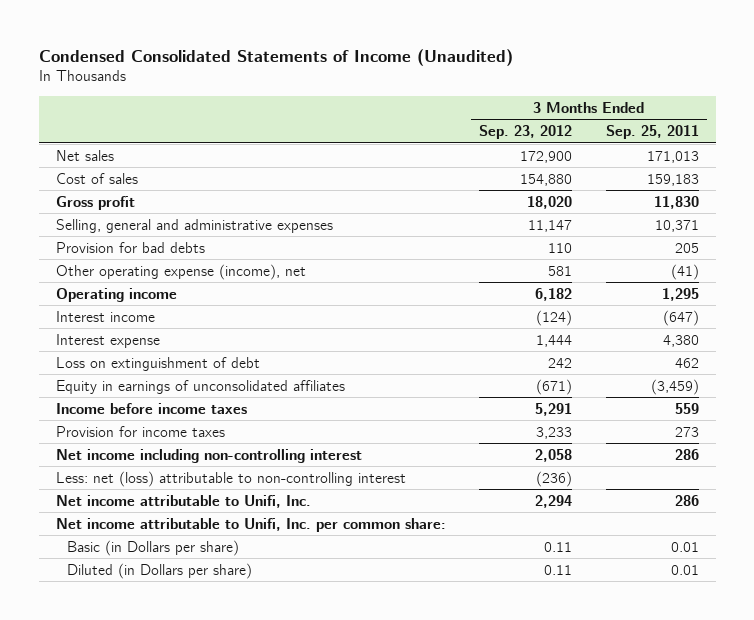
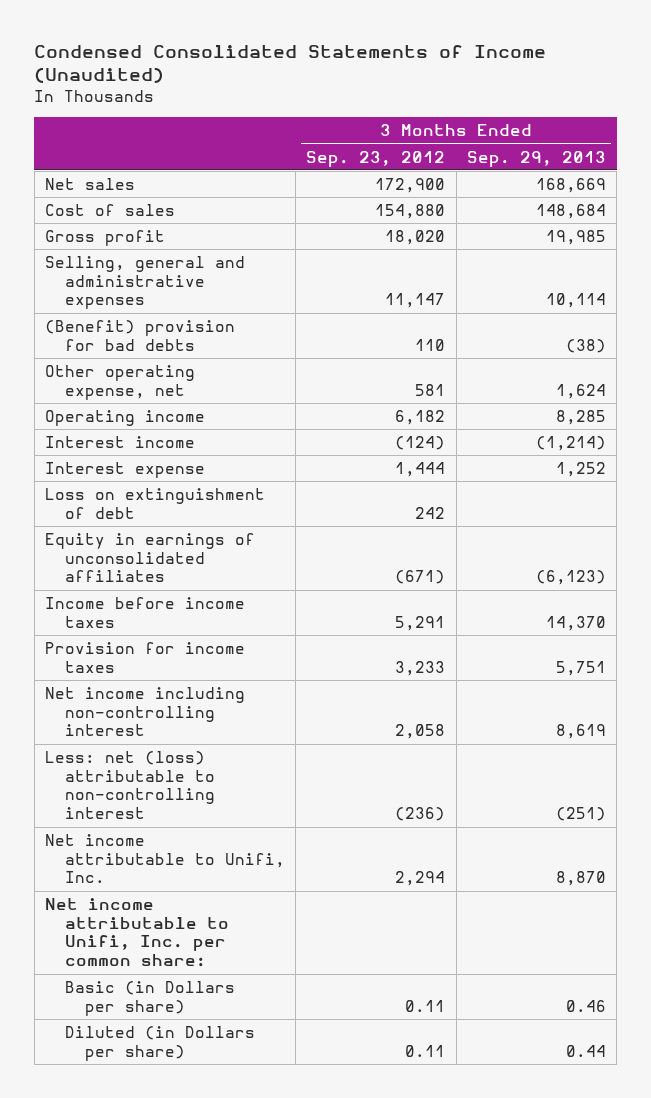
- | 3 Months Ended Sep. 23, 2012 | 3 Months Ended Sep. 25, 2011
+ | 3 Months Ended Sep. 23, 2012 | 3 Months Ended Sep. 29, 2013
- Provision for bad debts | 110 | 205
- Other operating expense (income), net | 581 | (41)
+ (Benefit) provision for bad debts | 110 | (38)
+ Other operating expense, net | 581 | 1,624

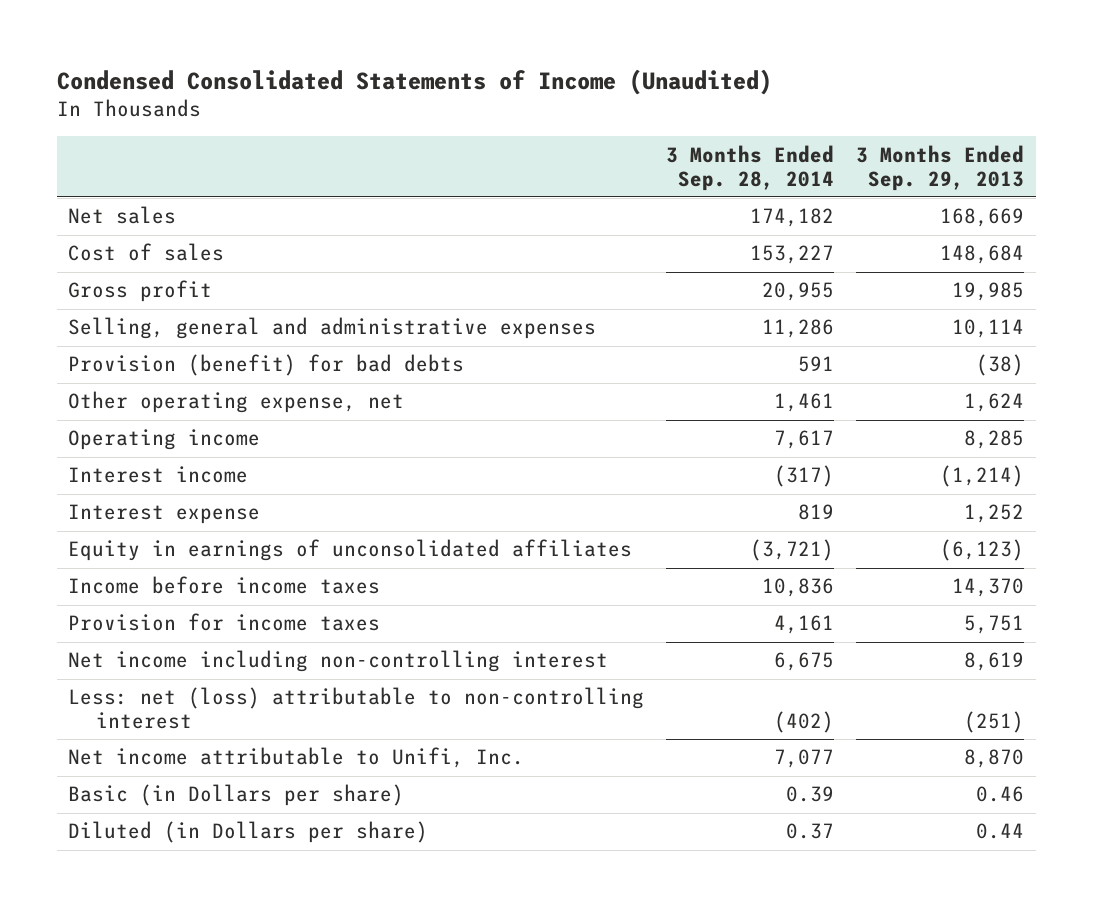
- | 3 Months Ended Sep. 23, 2012 | 3 Months Ended Sep. 29, 2013
+ | 3 Months Ended Sep. 28, 2014 | 3 Months Ended Sep. 29, 2013
- (Benefit) provision for bad debts | 110 | (38)
+ Provision (benefit) for bad debts | 591 | (38)
- Loss on extinguishment of debt | 242 |
- Net income attributable to Unifi, Inc. per common share:

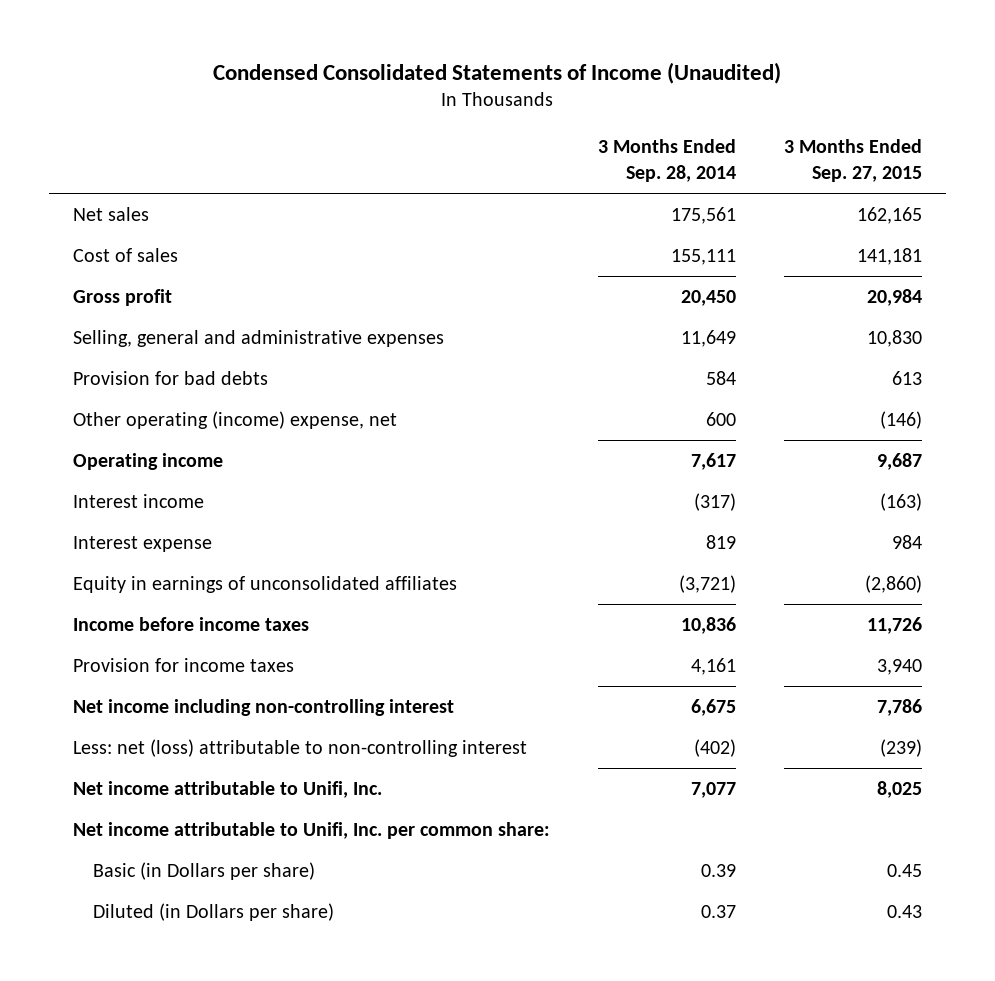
- | 3 Months Ended Sep. 28, 2014 | 3 Months Ended Sep. 29, 2013
+ | 3 Months Ended Sep. 28, 2014 | 3 Months Ended Sep. 27, 2015
- Net sales | 174,182 | 168,669
- Cost of sales | 153,227 | 148,684
- Gross profit | 20,955 | 19,985
- Selling, general and administrative expenses | 11,286 | 10,114
- Provision (benefit) for bad debts | 591 | (38)
- Other operating expense, net | 1,461 | 1,624
+ Net sales | 175,561 | 162,165
+ Cost of sales | 155,111 | 141,181
+ Gross profit | 20,450 | 20,984
+ Selling, general and administrative expenses | 11,649 | 10,830
+ Provision for bad debts | 584 | 613
+ Other operating (income) expense, net | 600 | (146)
+ Net income attributable to Unifi, Inc. per common share:

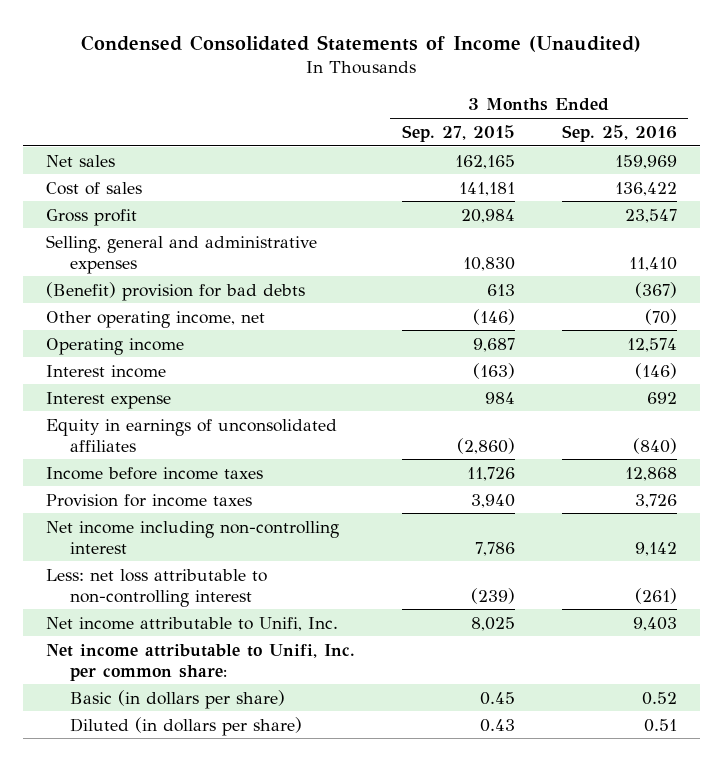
- | 3 Months Ended Sep. 28, 2014 | 3 Months Ended Sep. 27, 2015
+ | 3 Months Ended Sep. 27, 2015 | 3 Months Ended Sep. 25, 2016
- Provision for bad debts | 584 | 613
- Other operating (income) expense, net | 600 | (146)
+ (Benefit) provision for bad debts | 613 | (367)
+ Other operating income, net | (146) | (70)
- Less: net (loss) attributable to non-controlling interest | (402) | (239)
+ Less: net loss attributable to non-controlling interest | (239) | (261)
- Basic (in Dollars per share) | 0.39 | 0.45
- Diluted (in Dollars per share) | 0.37 | 0.43
+ Basic (in dollars per share) | 0.45 | 0.52
+ Diluted (in dollars per share) | 0.43 | 0.51

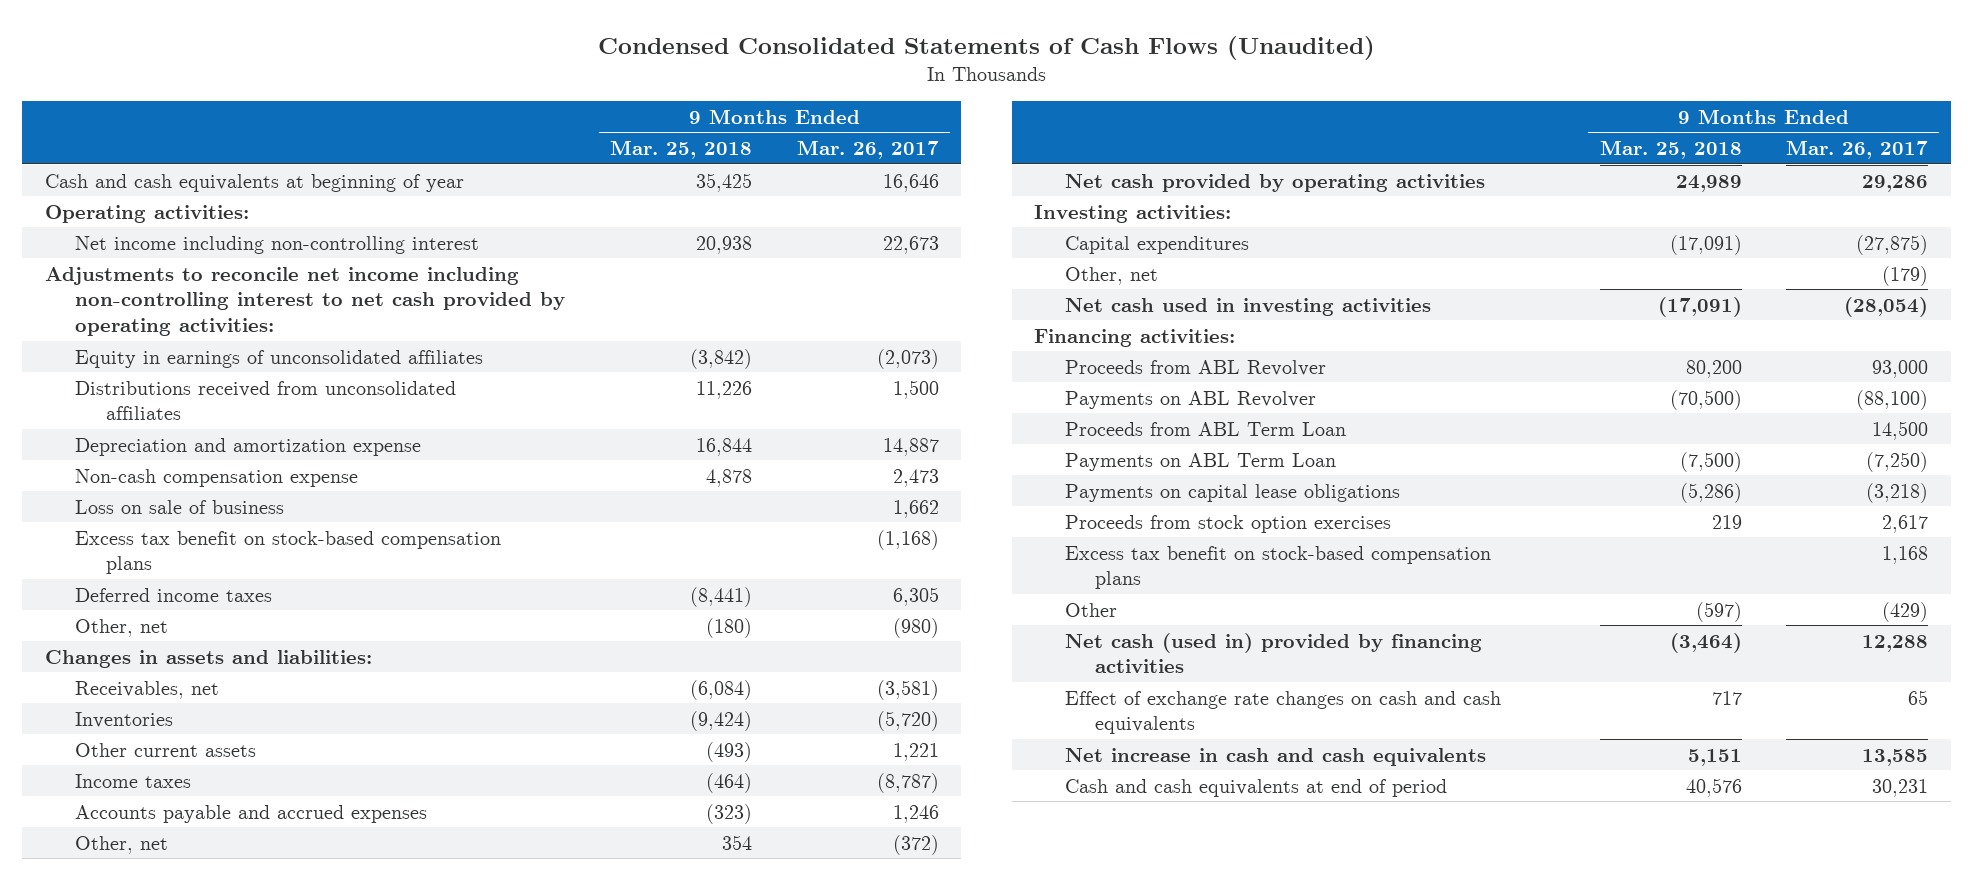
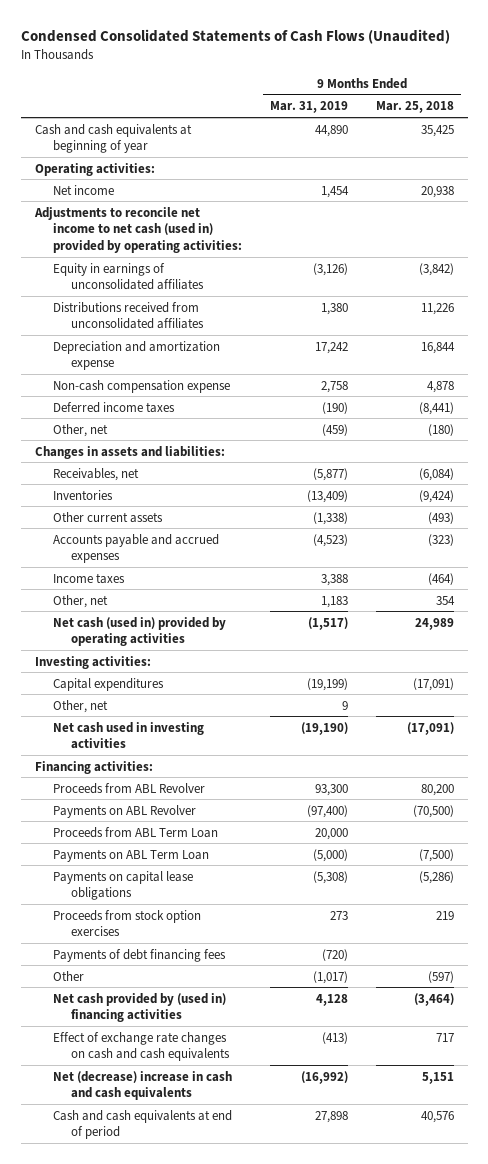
- | 9 Months Ended Mar. 25, 2018 | 9 Months Ended Mar. 26, 2017
+ | 9 Months Ended Mar. 31, 2019 | 9 Months Ended Mar. 25, 2018
- Net income including non-controlling interest | 20,938 | 22,673
- Adjustments to reconcile net income including non-controlling interest to net cash provided by operating activities:
+ Net income | 1,454 | 20,938
+ Adjustments to reconcile net income to net cash (used in) provided by operating activities:
- Loss on sale of business | | 1,662
- Excess tax benefit on stock-based compensation plans | | (1,168)
moved down: Income taxes | 3,388 | (464)
- Net cash provided by operating activities | 24,989 | 29,286
+ Net cash (used in) provided by operating activities | (1,517) | 24,989
- Excess tax benefit on stock-based compensation plans | | 1,168
+ Payments of debt financing fees | (720) |
- Net cash (used in) provided by financing activities | (3,464) | 12,288
+ Net cash provided by (used in) financing activities | 4,128 | (3,464)
- Net increase in cash and cash equivalents | 5,151 | 13,585
+ Net (decrease) increase in cash and cash equivalents | (16,992) | 5,151

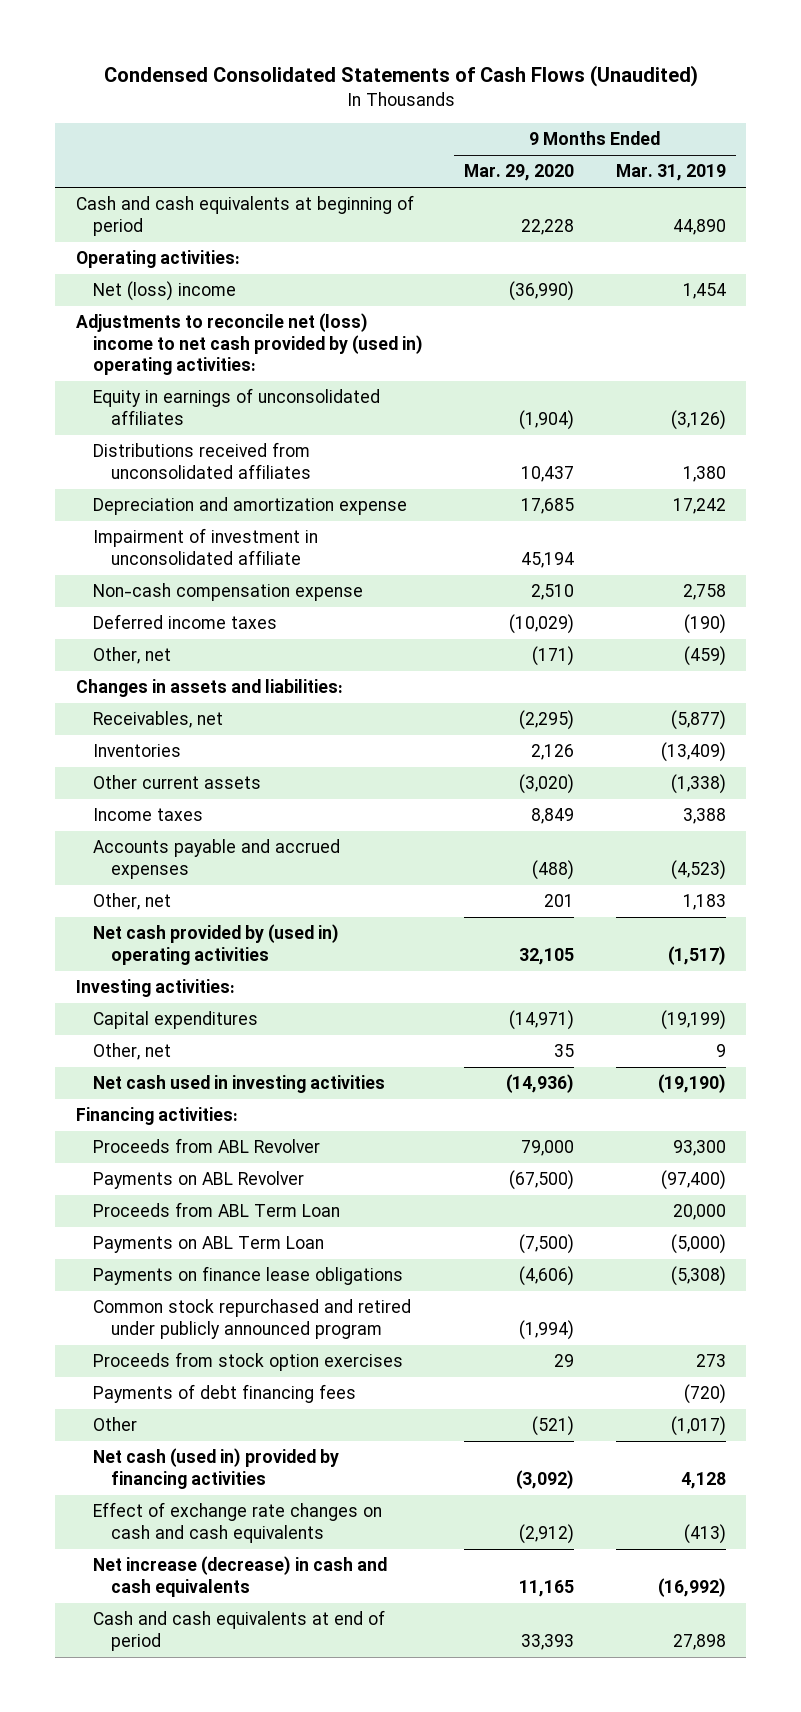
- | 9 Months Ended Mar. 31, 2019 | 9 Months Ended Mar. 25, 2018
+ | 9 Months Ended Mar. 29, 2020 | 9 Months Ended Mar. 31, 2019
- Cash and cash equivalents at beginning of year | 44,890 | 35,425
+ Cash and cash equivalents at beginning of period | 22,228 | 44,890
- Net income | 1,454 | 20,938
- Adjustments to reconcile net income to net cash (used in) provided by operating activities:
+ Net (loss) income | (36,990) | 1,454
+ Adjustments to reconcile net (loss) income to net cash provided by (used in) operating activities:
+ Impairment of investment in unconsolidated affiliate | 45,194 |
moved down: Accounts payable and accrued expenses | (488) | (4,523)
- Net cash (used in) provided by operating activities | (1,517) | 24,989
+ Net cash provided by (used in) operating activities | 32,105 | (1,517)
- Payments on capital lease obligations | (5,308) | (5,286)
+ Payments on finance lease obligations | (4,606) | (5,308)
+ Common stock repurchased and retired under publicly announced program | (1,994) |
- Net cash provided by (used in) financing activities | 4,128 | (3,464)
+ Net cash (used in) provided by financing activities | (3,092) | 4,128
- Net (decrease) increase in cash and cash equivalents | (16,992) | 5,151
+ Net increase (decrease) in cash and cash equivalents | 11,165 | (16,992)

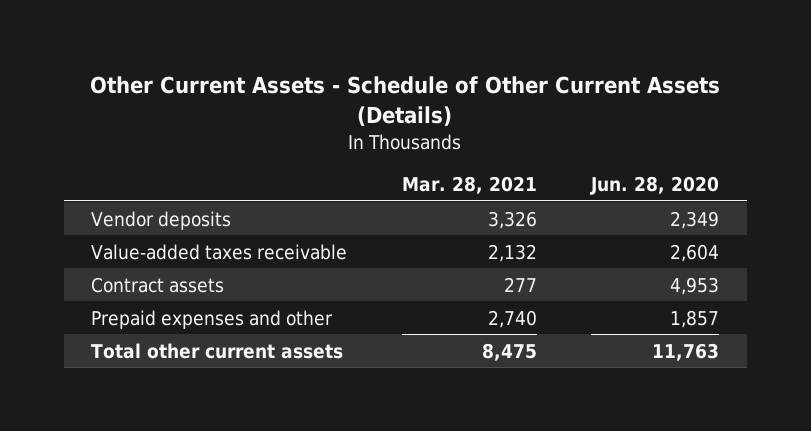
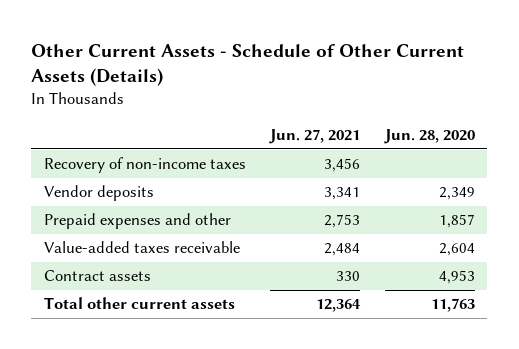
- | Mar. 28, 2021 | Jun. 28, 2020
+ | Jun. 27, 2021 | Jun. 28, 2020
+ Recovery of non-income taxes | 3,456 |
moved up: Prepaid expenses and other | 2,753 | 1,857

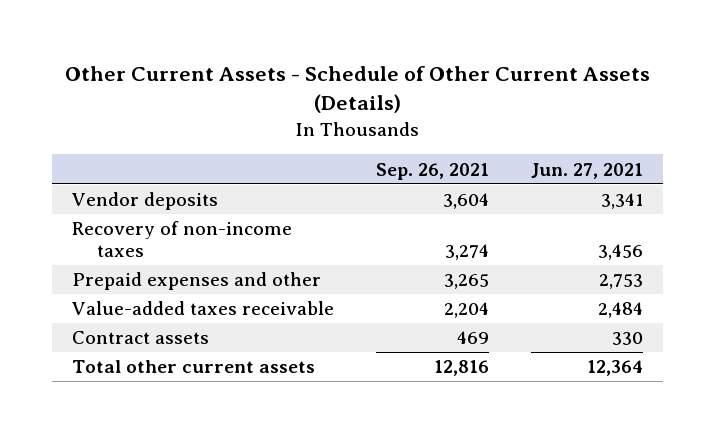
- | Jun. 27, 2021 | Jun. 28, 2020
+ | Sep. 26, 2021 | Jun. 27, 2021
moved down: Recovery of non-income taxes | 3,274 | 3,456

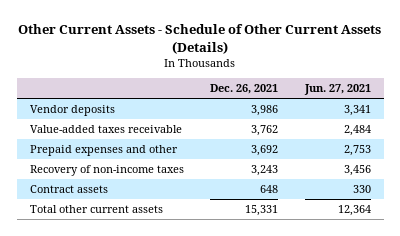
- | Sep. 26, 2021 | Jun. 27, 2021
+ | Dec. 26, 2021 | Jun. 27, 2021
moved down: Prepaid expenses and other | 3,692 | 2,753
moved down: Recovery of non-income taxes | 3,243 | 3,456

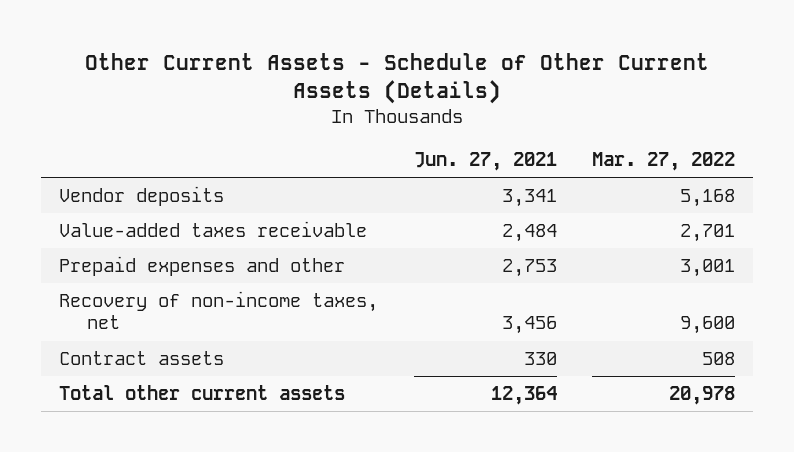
- | Dec. 26, 2021 | Jun. 27, 2021
+ | Jun. 27, 2021 | Mar. 27, 2022
- Recovery of non-income taxes | 3,243 | 3,456
+ Recovery of non-income taxes, net | 3,456 | 9,600

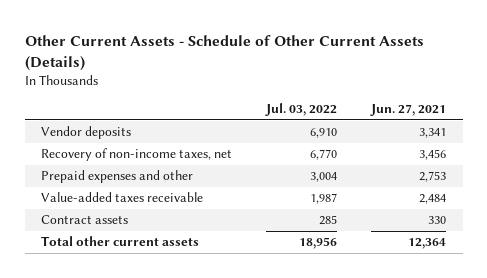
- | Jun. 27, 2021 | Mar. 27, 2022
+ | Jul. 03, 2022 | Jun. 27, 2021
moved down: Prepaid expenses and other | 3,004 | 2,753
moved down: Value-added taxes receivable | 1,987 | 2,484

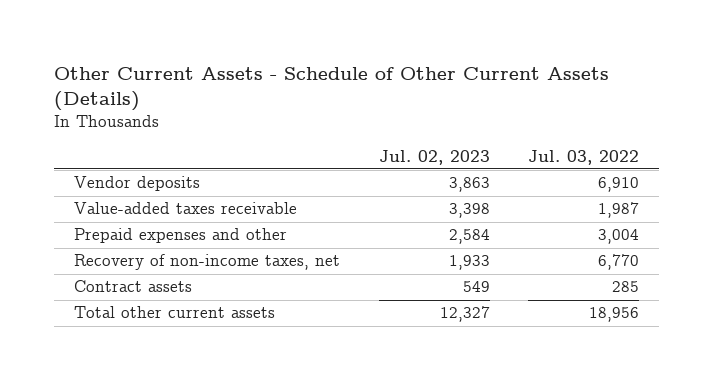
- | Jul. 03, 2022 | Jun. 27, 2021
+ | Jul. 02, 2023 | Jul. 03, 2022
moved down: Prepaid expenses and other | 2,584 | 3,004
moved down: Recovery of non-income taxes, net | 1,933 | 6,770

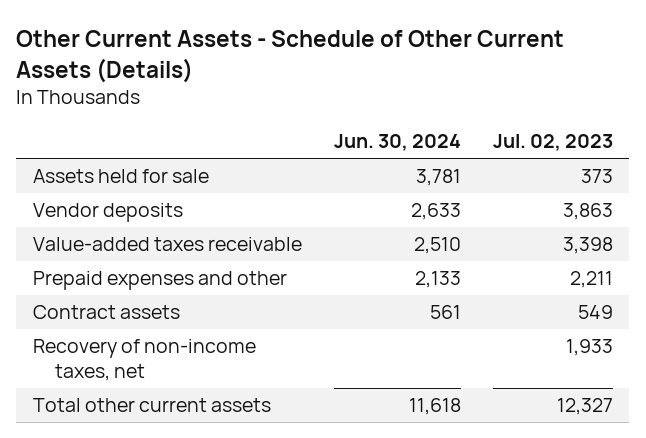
- | Jul. 02, 2023 | Jul. 03, 2022
+ | Jun. 30, 2024 | Jul. 02, 2023
+ Assets held for sale | 3,781 | 373
- Prepaid expenses and other | 2,584 | 3,004
+ Prepaid expenses and other | 2,133 | 2,211
moved down: Recovery of non-income taxes, net | | 1,933

